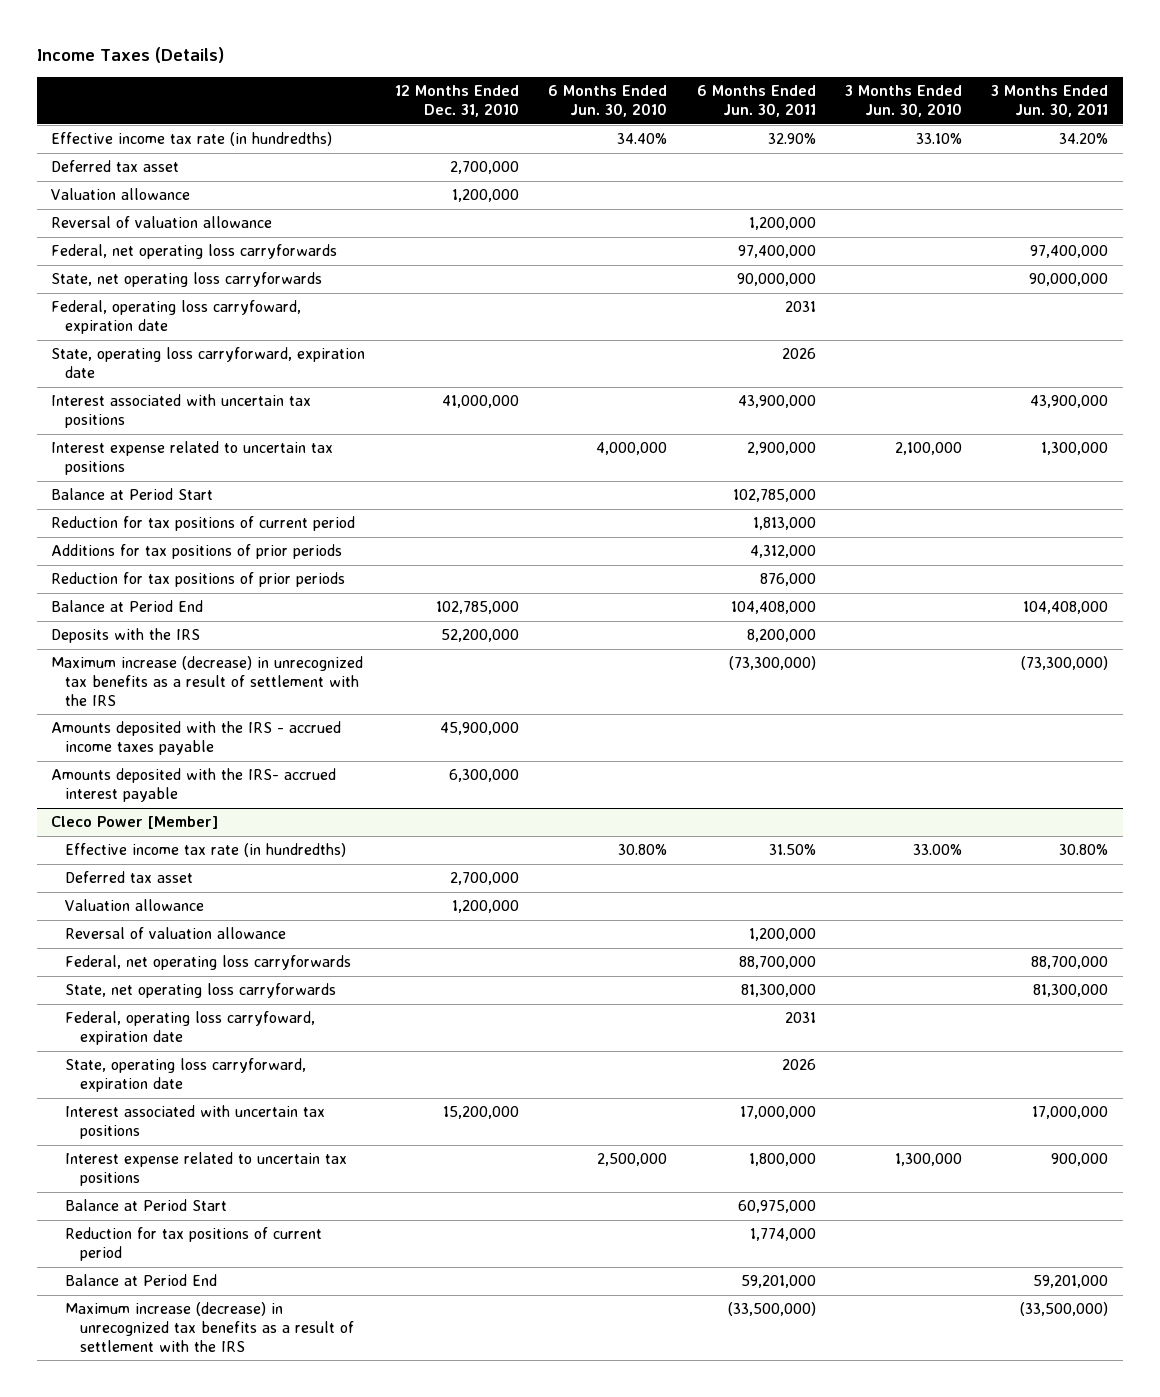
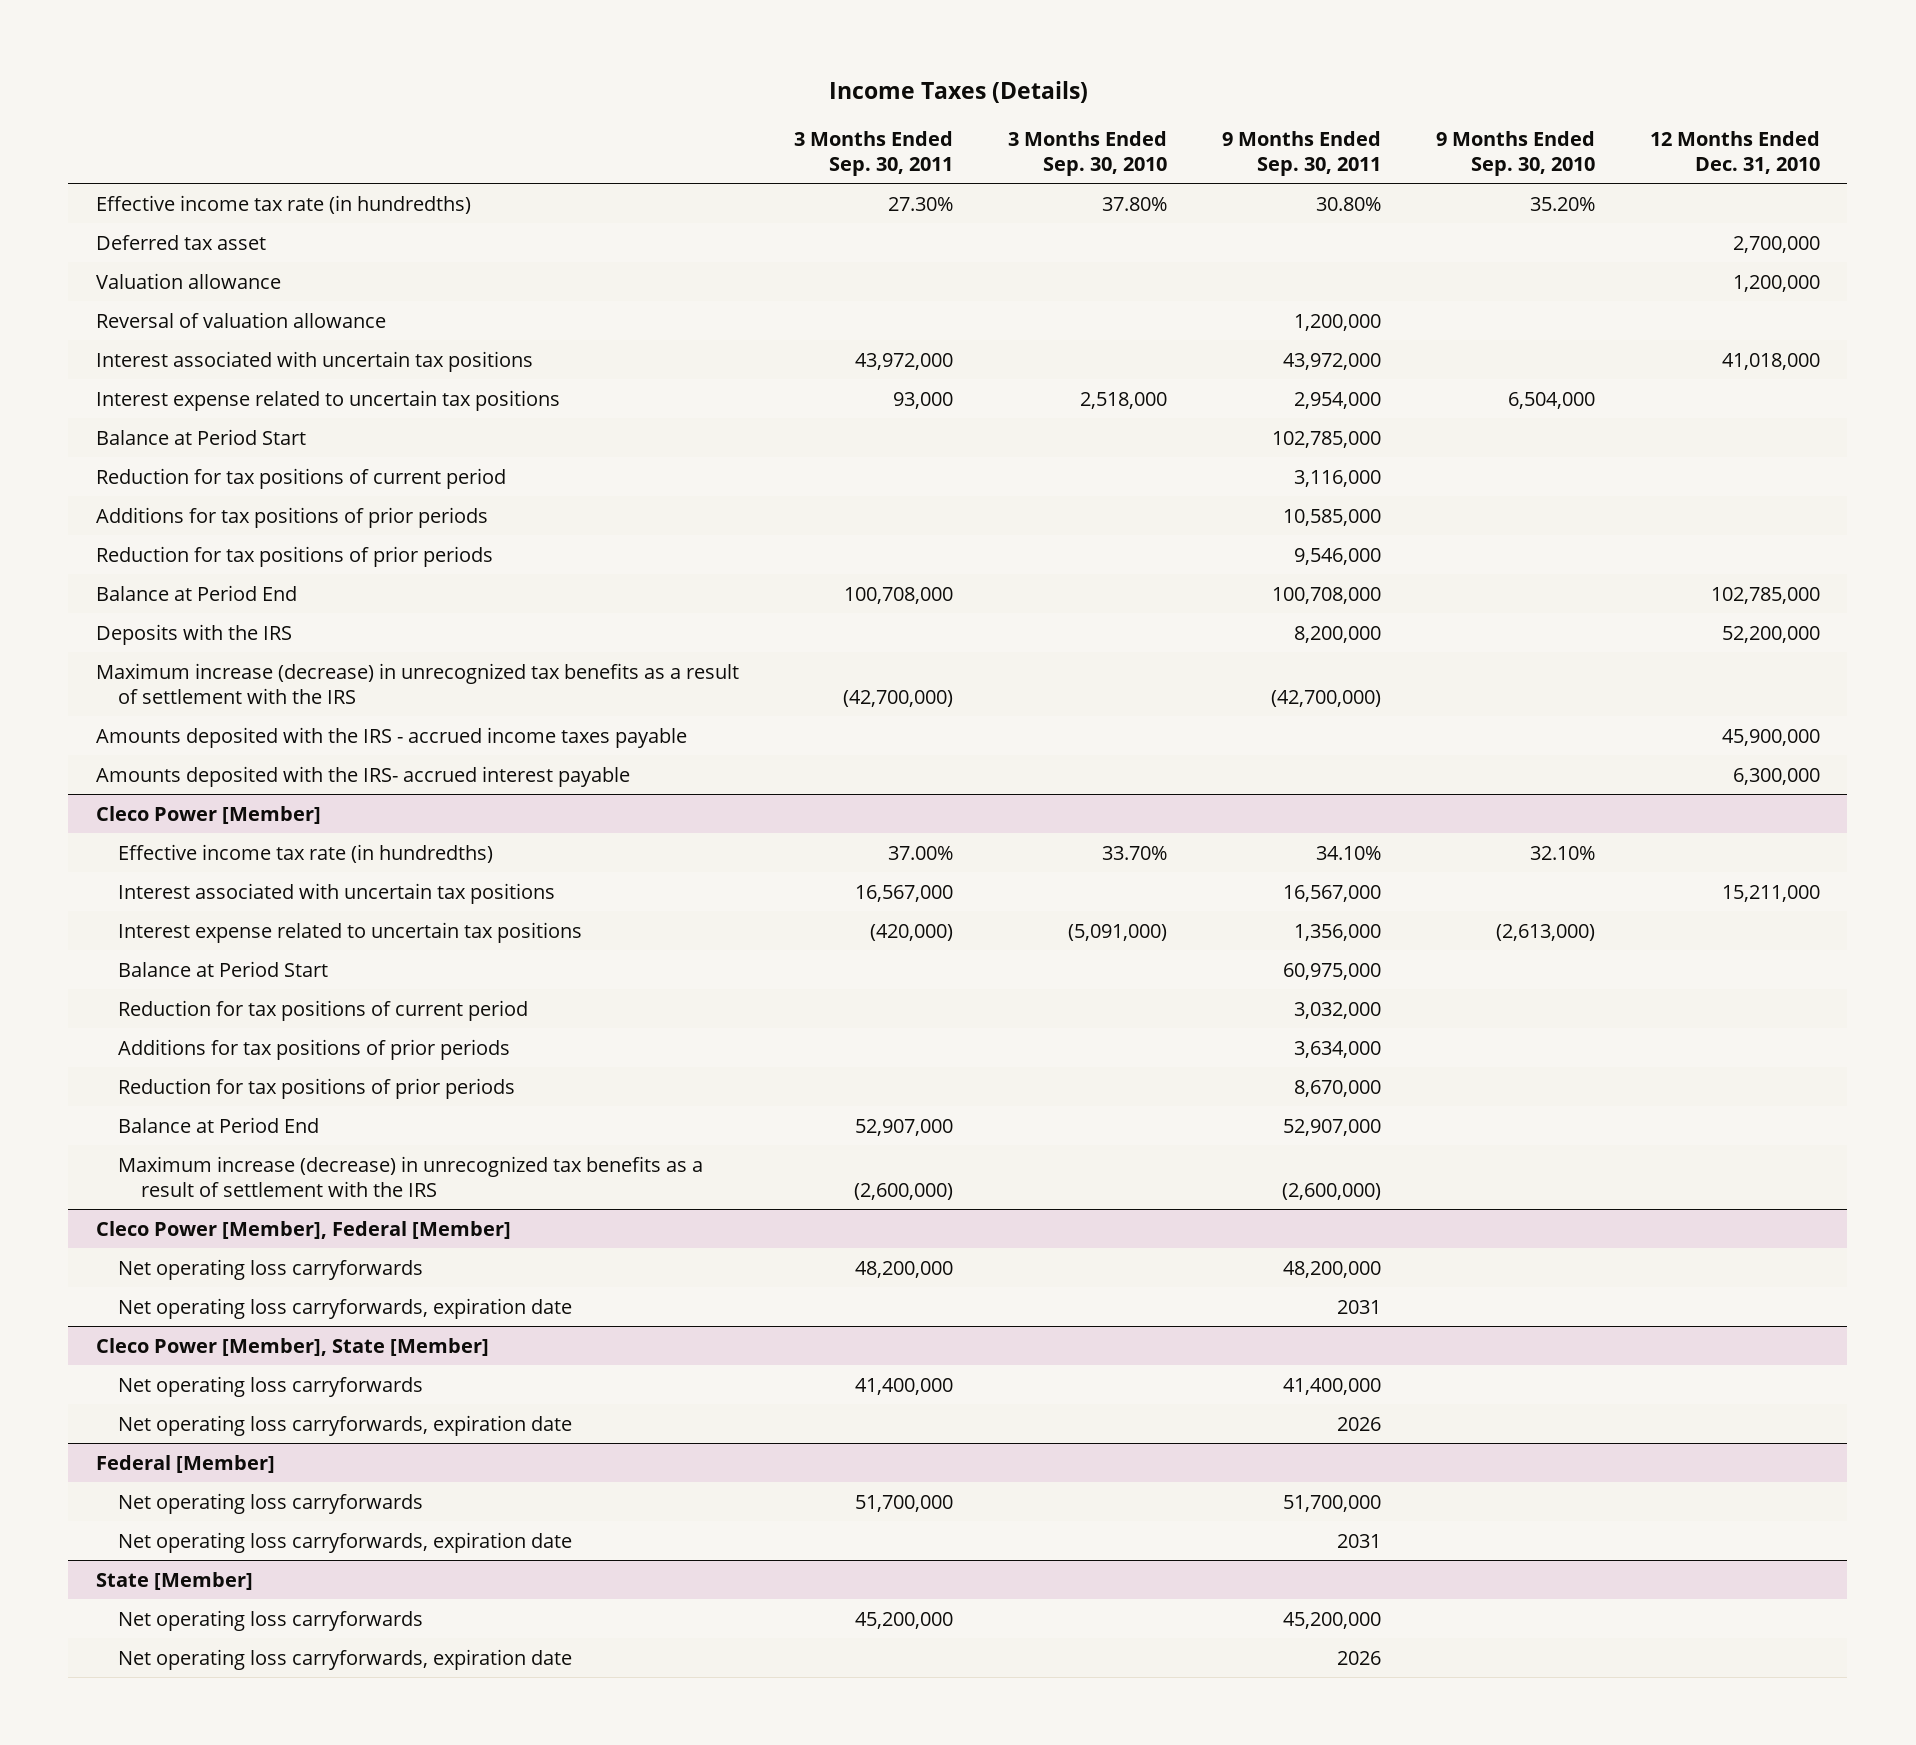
- | 12 Months Ended Dec. 31, 2010 | 6 Months Ended Jun. 30, 2010 | 6 Months Ended Jun. 30, 2011 | 3 Months Ended Jun. 30, 2010 | 3 Months Ended Jun. 30, 2011
+ | 3 Months Ended Sep. 30, 2011 | 3 Months Ended Sep. 30, 2010 | 9 Months Ended Sep. 30, 2011 | 9 Months Ended Sep. 30, 2010 | 12 Months Ended Dec. 31, 2010
- Federal, net operating loss carryforwards | | | 97,400,000 | | 97,400,000
- State, net operating loss carryforwards | | | 90,000,000 | | 90,000,000
- Federal, operating loss carryfoward, expiration date | | | 2031 | |
- State, operating loss carryforward, expiration date | | | 2026 | |
- Interest associated with uncertain tax positions | 41,000,000 | | 43,900,000 | | 43,900,000
+ Interest associated with uncertain tax positions | 43,972,000 | | 43,972,000 | | 41,018,000
@ Cleco Power [Member]
- Deferred tax asset | 2,700,000 | | | |
- Valuation allowance | 1,200,000 | | | |
- Reversal of valuation allowance | | | 1,200,000 | |
- Federal, net operating loss carryforwards | | | 88,700,000 | | 88,700,000
- State, net operating loss carryforwards | | | 81,300,000 | | 81,300,000
- Federal, operating loss carryfoward, expiration date | | | 2031 | |
- State, operating loss carryforward, expiration date | | | 2026 | |
- Interest associated with uncertain tax positions | 15,200,000 | | 17,000,000 | | 17,000,000
+ Interest associated with uncertain tax positions | 16,567,000 | | 16,567,000 | | 15,211,000
+ Additions for tax positions of prior periods | | | 3,634,000 | |
+ Reduction for tax positions of prior periods | | | 8,670,000 | |
+ Cleco Power [Member], Federal [Member]
+ Net operating loss carryforwards | 48,200,000 | | 48,200,000 | |
+ Net operating loss carryforwards, expiration date | | | 2031 | |
+ Cleco Power [Member], State [Member]
+ Net operating loss carryforwards | 41,400,000 | | 41,400,000 | |
+ Net operating loss carryforwards, expiration date | | | 2026 | |
+ Federal [Member]
+ Net operating loss carryforwards | 51,700,000 | | 51,700,000 | |
+ Net operating loss carryforwards, expiration date | | | 2031 | |
+ State [Member]
+ Net operating loss carryforwards | 45,200,000 | | 45,200,000 | |
+ Net operating loss carryforwards, expiration date | | | 2026 | |

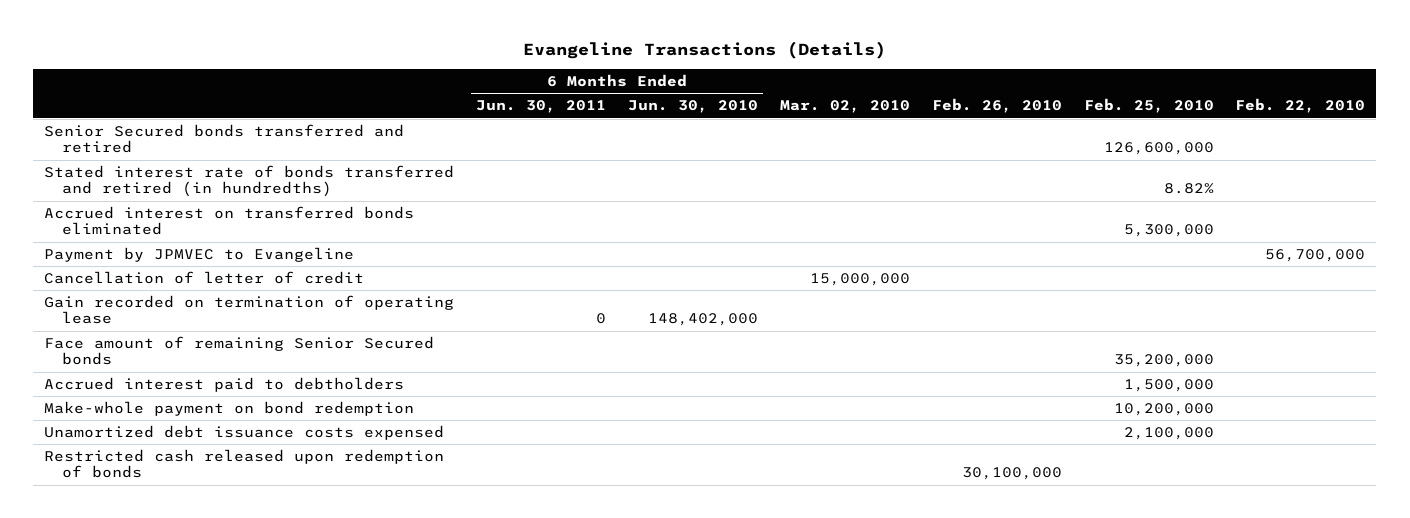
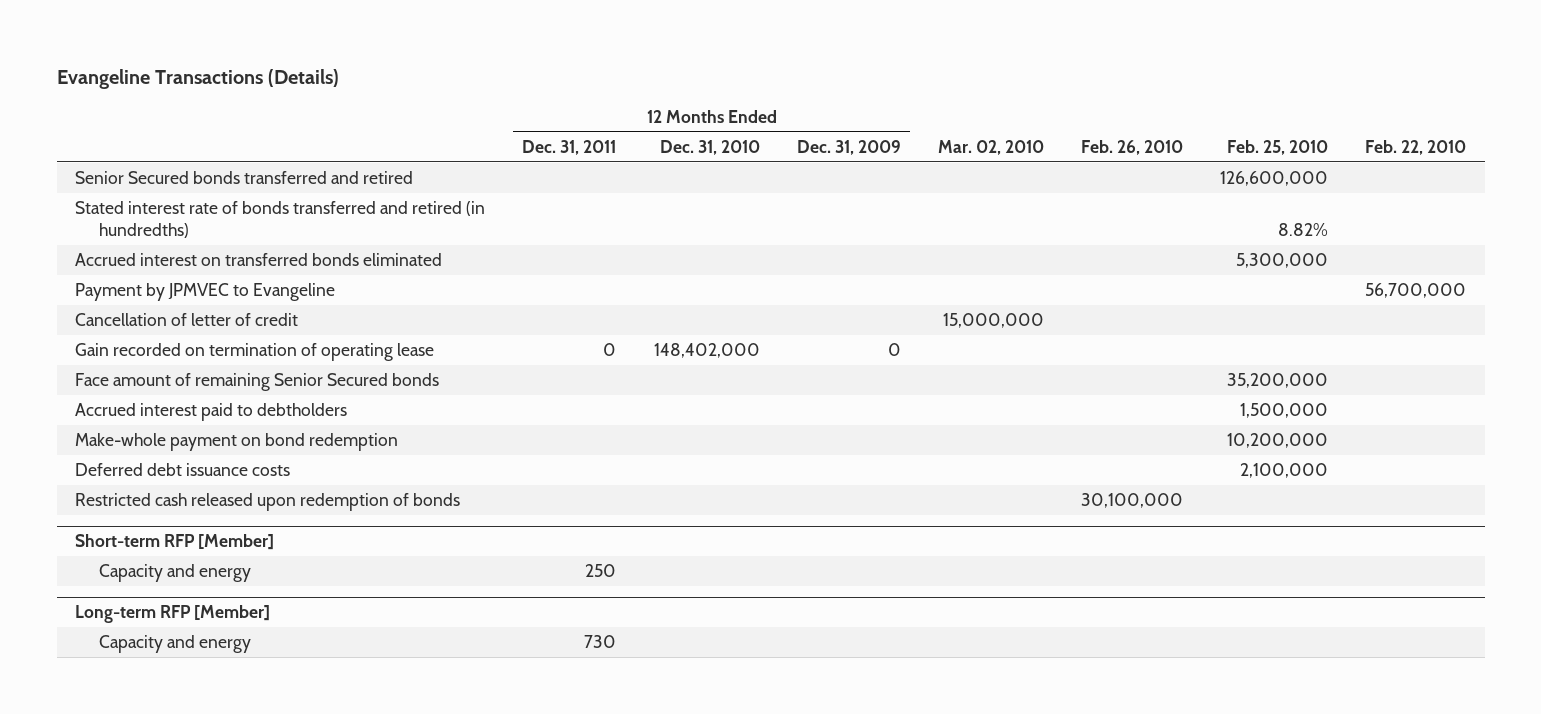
- | 6 Months Ended Jun. 30, 2011 | 6 Months Ended Jun. 30, 2010 | Mar. 02, 2010 | Feb. 26, 2010 | Feb. 25, 2010 | Feb. 22, 2010
+ | 12 Months Ended Dec. 31, 2011 | 12 Months Ended Dec. 31, 2010 | 12 Months Ended Dec. 31, 2009 | Mar. 02, 2010 | Feb. 26, 2010 | Feb. 25, 2010 | Feb. 22, 2010
- Unamortized debt issuance costs expensed | | | | | 2,100,000 |
+ Deferred debt issuance costs | | | | | | 2,100,000 |
+ Short-term RFP [Member]
+ Capacity and energy | 250 | | | | | |
+ Long-term RFP [Member]
+ Capacity and energy | 730 | | | | | |

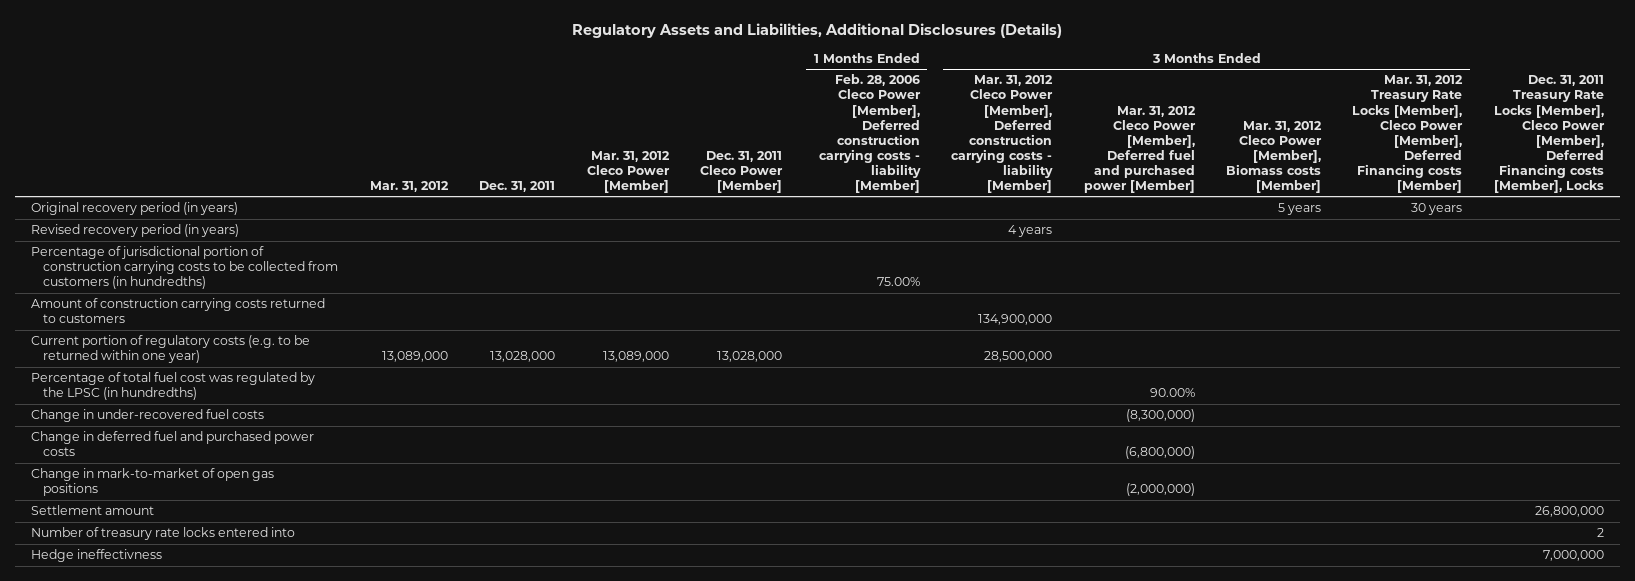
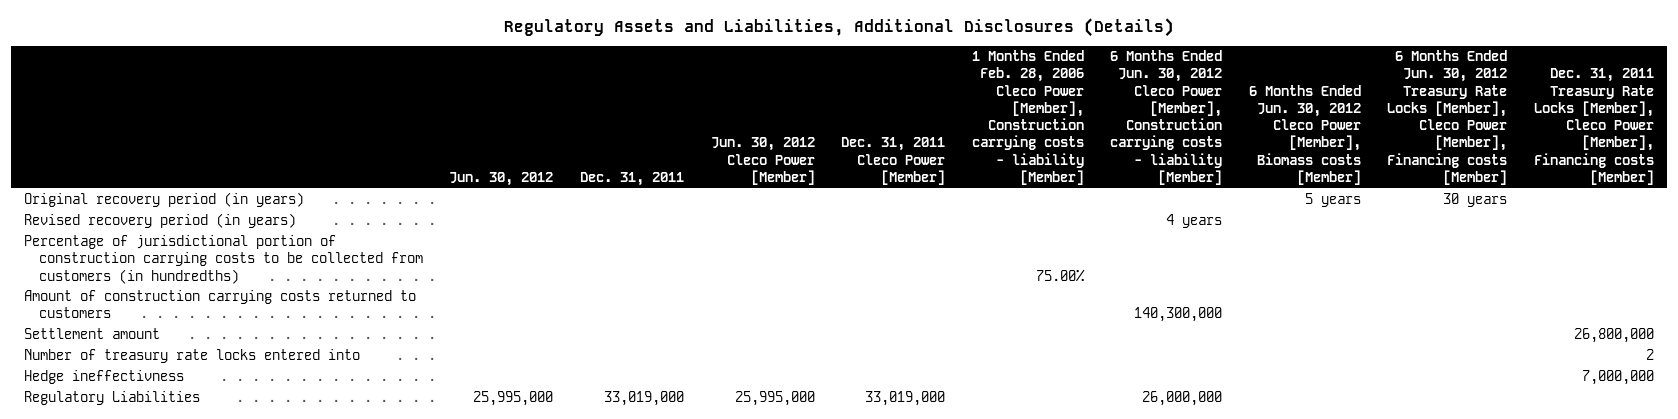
- | Mar. 31, 2012 | Dec. 31, 2011 | Mar. 31, 2012 Cleco Power [Member] | Dec. 31, 2011 Cleco Power [Member] | 1 Months Ended Feb. 28, 2006 Cleco Power [Member], Deferred construction carrying costs - liability [Member] | 3 Months Ended Mar. 31, 2012 Cleco Power [Member], Deferred construction carrying costs - liability [Member] | 3 Months Ended Mar. 31, 2012 Cleco Power [Member], Deferred fuel and purchased power [Member] | 3 Months Ended Mar. 31, 2012 Cleco Power [Member], Biomass costs [Member] | 3 Months Ended Mar. 31, 2012 Treasury Rate Locks [Member], Cleco Power [Member], Deferred Financing costs [Member] | Dec. 31, 2011 Treasury Rate Locks [Member], Cleco Power [Member], Deferred Financing costs [Member], Locks
+ | Jun. 30, 2012 | Dec. 31, 2011 | Jun. 30, 2012 Cleco Power [Member] | Dec. 31, 2011 Cleco Power [Member] | 1 Months Ended Feb. 28, 2006 Cleco Power [Member], Construction carrying costs - liability [Member] | 6 Months Ended Jun. 30, 2012 Cleco Power [Member], Construction carrying costs - liability [Member] | 6 Months Ended Jun. 30, 2012 Cleco Power [Member], Biomass costs [Member] | 6 Months Ended Jun. 30, 2012 Treasury Rate Locks [Member], Cleco Power [Member], Financing costs [Member] | Dec. 31, 2011 Treasury Rate Locks [Member], Cleco Power [Member], Financing costs [Member]
- Current portion of regulatory costs (e.g. to be returned within one year) | 13,089,000 | 13,028,000 | 13,089,000 | 13,028,000 | | 28,500,000 | | | |
- Percentage of total fuel cost was regulated by the LPSC (in hundredths) | | | | | | | 90.00% | | |
- Change in under-recovered fuel costs | | | | | | | (8,300,000) | | |
- Change in deferred fuel and purchased power costs | | | | | | | (6,800,000) | | |
- Change in mark-to-market of open gas positions | | | | | | | (2,000,000) | | |
+ Regulatory Liabilities | 25,995,000 | 33,019,000 | 25,995,000 | 33,019,000 | | 26,000,000 | | |

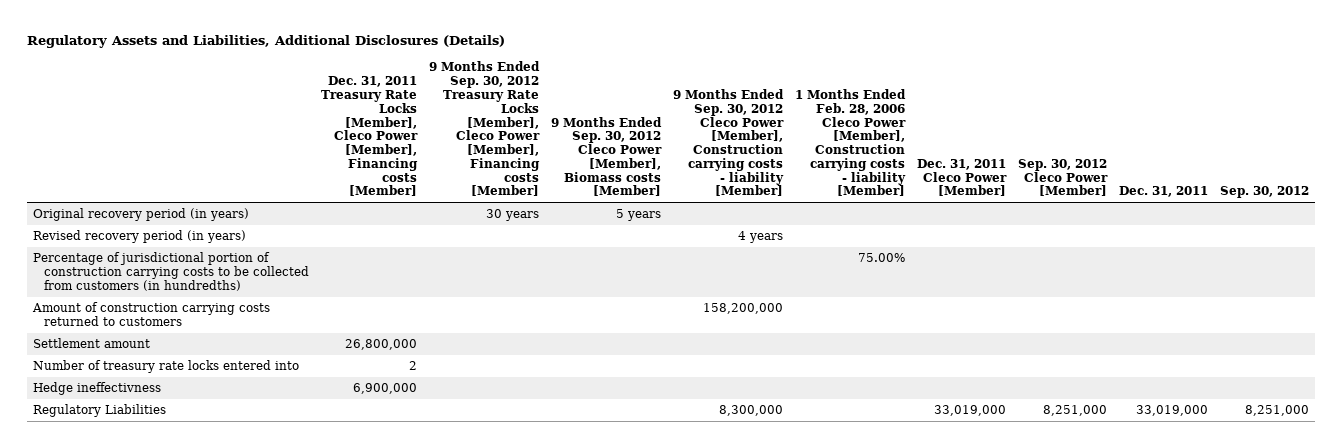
- | Jun. 30, 2012 | Dec. 31, 2011 | Jun. 30, 2012 Cleco Power [Member] | Dec. 31, 2011 Cleco Power [Member] | 1 Months Ended Feb. 28, 2006 Cleco Power [Member], Construction carrying costs - liability [Member] | 6 Months Ended Jun. 30, 2012 Cleco Power [Member], Construction carrying costs - liability [Member] | 6 Months Ended Jun. 30, 2012 Cleco Power [Member], Biomass costs [Member] | 6 Months Ended Jun. 30, 2012 Treasury Rate Locks [Member], Cleco Power [Member], Financing costs [Member] | Dec. 31, 2011 Treasury Rate Locks [Member], Cleco Power [Member], Financing costs [Member]
+ | Dec. 31, 2011 Treasury Rate Locks [Member], Cleco Power [Member], Financing costs [Member] | 9 Months Ended Sep. 30, 2012 Treasury Rate Locks [Member], Cleco Power [Member], Financing costs [Member] | 9 Months Ended Sep. 30, 2012 Cleco Power [Member], Biomass costs [Member] | 9 Months Ended Sep. 30, 2012 Cleco Power [Member], Construction carrying costs - liability [Member] | 1 Months Ended Feb. 28, 2006 Cleco Power [Member], Construction carrying costs - liability [Member] | Dec. 31, 2011 Cleco Power [Member] | Sep. 30, 2012 Cleco Power [Member] | Dec. 31, 2011 | Sep. 30, 2012
- Hedge ineffectivness | | | | | | | | | 7,000,000
+ Hedge ineffectivness | 6,900,000 | | | | | | | |

